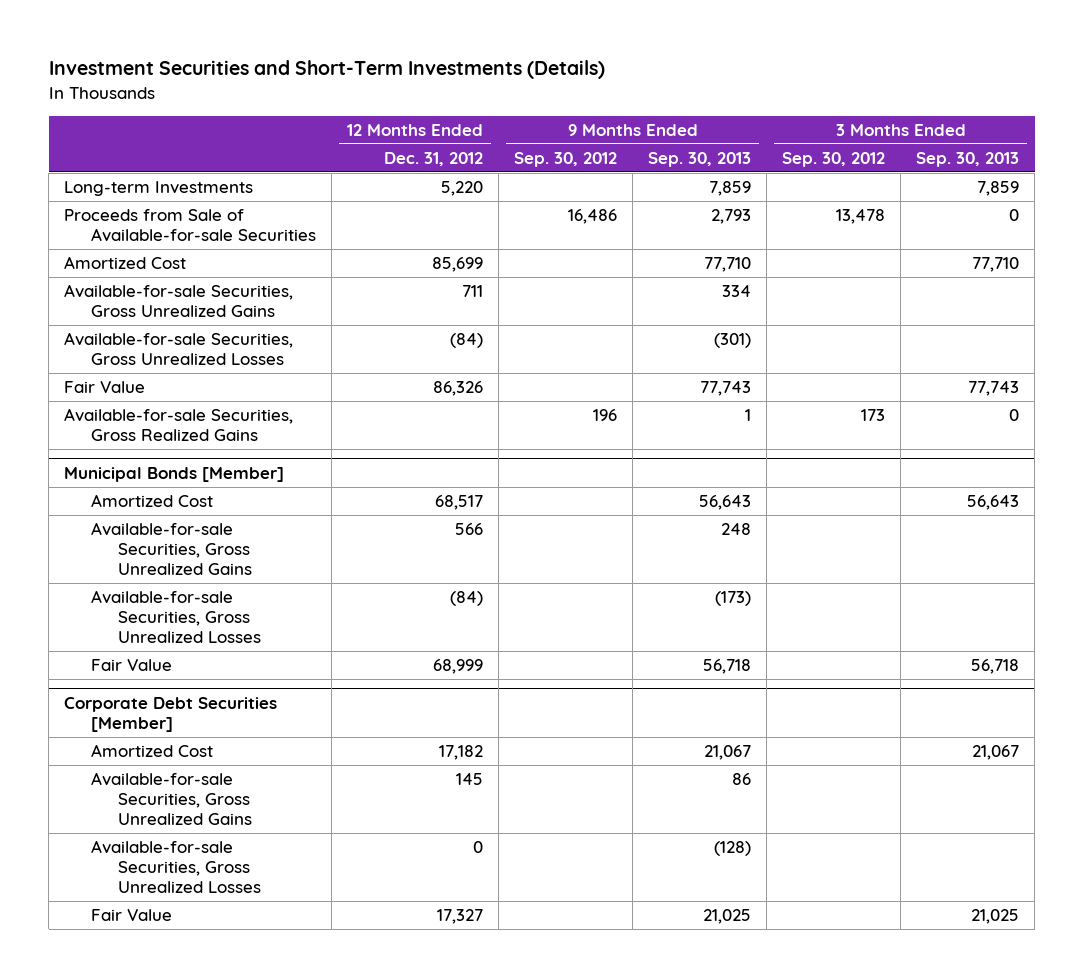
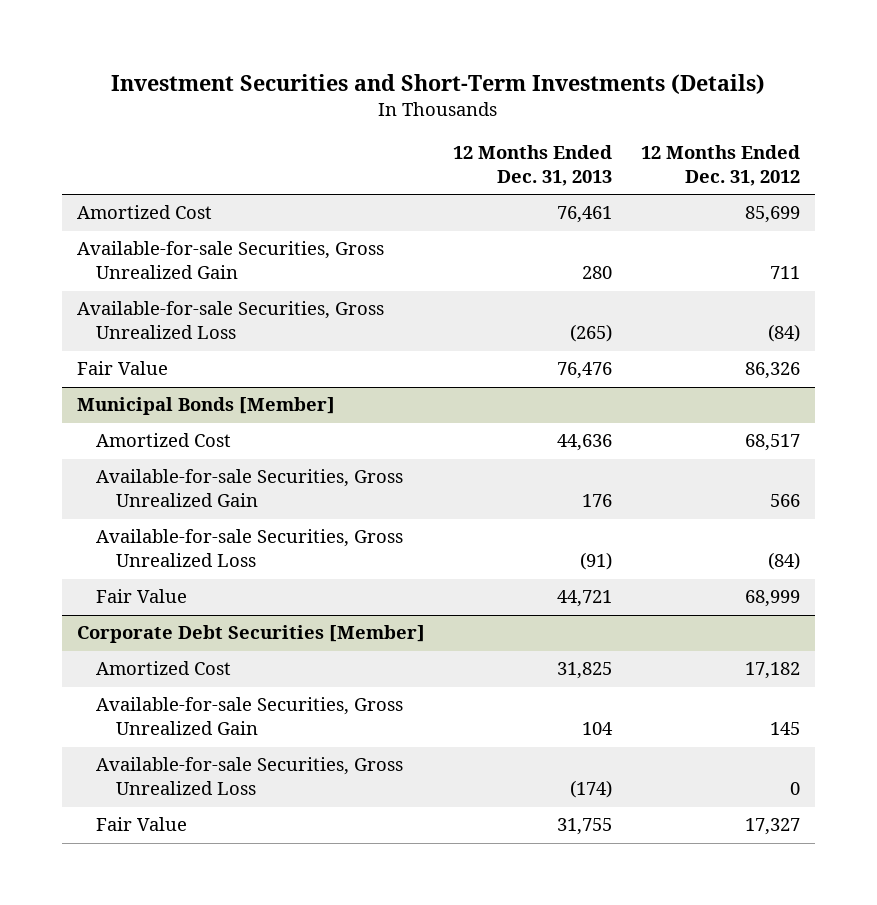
- | 12 Months Ended Dec. 31, 2012 | 9 Months Ended Sep. 30, 2012 | 9 Months Ended Sep. 30, 2013 | 3 Months Ended Sep. 30, 2012 | 3 Months Ended Sep. 30, 2013
+ | 12 Months Ended Dec. 31, 2013 | 12 Months Ended Dec. 31, 2012
- Long-term Investments | 5,220 | | 7,859 | | 7,859
- Proceeds from Sale of Available-for-sale Securities | | 16,486 | 2,793 | 13,478 | 0
- Available-for-sale Securities, Gross Unrealized Gains | 711 | | 334 | |
- Available-for-sale Securities, Gross Unrealized Losses | (84) | | (301) | |
+ Available-for-sale Securities, Gross Unrealized Gain | 280 | 711
+ Available-for-sale Securities, Gross Unrealized Loss | (265) | (84)
- Available-for-sale Securities, Gross Realized Gains | | 196 | 1 | 173 | 0
@ Municipal Bonds [Member]
- Available-for-sale Securities, Gross Unrealized Gains | 566 | | 248 | |
- Available-for-sale Securities, Gross Unrealized Losses | (84) | | (173) | |
+ Available-for-sale Securities, Gross Unrealized Gain | 176 | 566
+ Available-for-sale Securities, Gross Unrealized Loss | (91) | (84)
@ Corporate Debt Securities [Member]
- Available-for-sale Securities, Gross Unrealized Gains | 145 | | 86 | |
- Available-for-sale Securities, Gross Unrealized Losses | 0 | | (128) | |
+ Available-for-sale Securities, Gross Unrealized Gain | 104 | 145
+ Available-for-sale Securities, Gross Unrealized Loss | (174) | 0

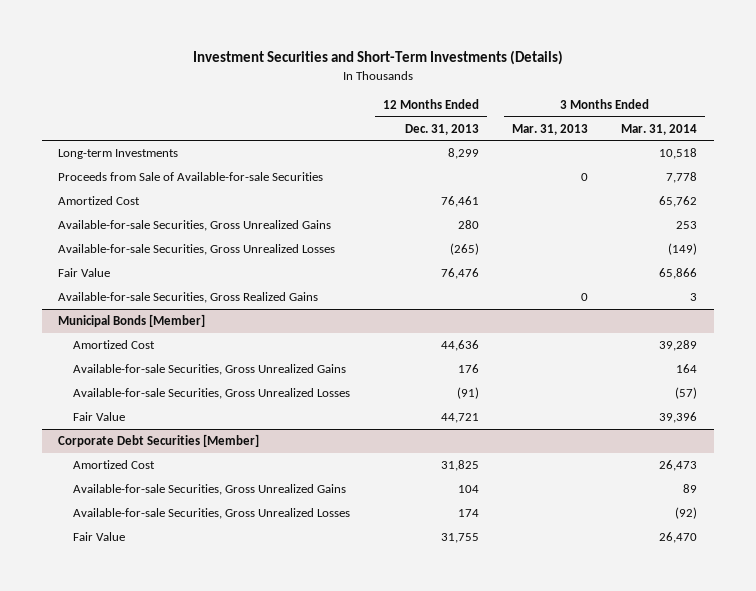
- | 12 Months Ended Dec. 31, 2013 | 12 Months Ended Dec. 31, 2012
+ | 12 Months Ended Dec. 31, 2013 | 3 Months Ended Mar. 31, 2013 | 3 Months Ended Mar. 31, 2014
+ Long-term Investments | 8,299 | | 10,518
+ Proceeds from Sale of Available-for-sale Securities | | 0 | 7,778
- Available-for-sale Securities, Gross Unrealized Gain | 280 | 711
- Available-for-sale Securities, Gross Unrealized Loss | (265) | (84)
+ Available-for-sale Securities, Gross Unrealized Gains | 280 | | 253
+ Available-for-sale Securities, Gross Unrealized Losses | (265) | | (149)
+ Available-for-sale Securities, Gross Realized Gains | | 0 | 3
@ Municipal Bonds [Member]
- Available-for-sale Securities, Gross Unrealized Gain | 176 | 566
- Available-for-sale Securities, Gross Unrealized Loss | (91) | (84)
+ Available-for-sale Securities, Gross Unrealized Gains | 176 | | 164
+ Available-for-sale Securities, Gross Unrealized Losses | (91) | | (57)
@ Corporate Debt Securities [Member]
- Available-for-sale Securities, Gross Unrealized Gain | 104 | 145
- Available-for-sale Securities, Gross Unrealized Loss | (174) | 0
+ Available-for-sale Securities, Gross Unrealized Gains | 104 | | 89
+ Available-for-sale Securities, Gross Unrealized Losses | 174 | | (92)

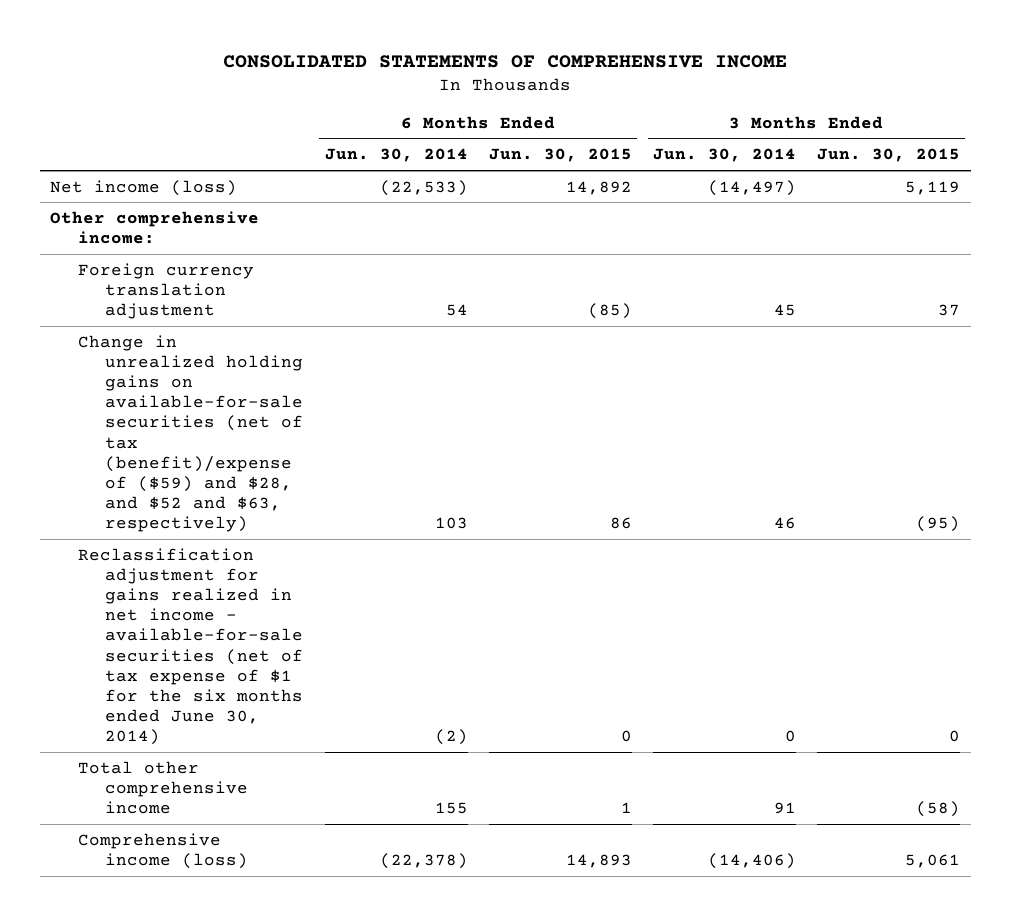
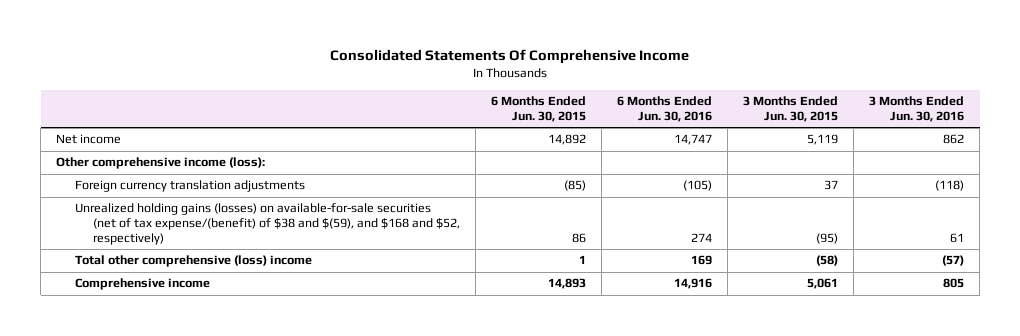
- CONSOLIDATED STATEMENTS OF COMPREHENSIVE INCOME
+ Consolidated Statements Of Comprehensive Income
- | 6 Months Ended Jun. 30, 2014 | 6 Months Ended Jun. 30, 2015 | 3 Months Ended Jun. 30, 2014 | 3 Months Ended Jun. 30, 2015
+ | 6 Months Ended Jun. 30, 2015 | 6 Months Ended Jun. 30, 2016 | 3 Months Ended Jun. 30, 2015 | 3 Months Ended Jun. 30, 2016
- Net income (loss) | (22,533) | 14,892 | (14,497) | 5,119
- Other comprehensive income:
- Foreign currency translation adjustment | 54 | (85) | 45 | 37
- Change in unrealized holding gains on available-for-sale securities (net of tax (benefit)/expense of ($59) and $28, and $52 and $63, respectively) | 103 | 86 | 46 | (95)
- Reclassification adjustment for gains realized in net income - available-for-sale securities (net of tax expense of $1 for the six months ended June 30, 2014) | (2) | 0 | 0 | 0
- Total other comprehensive income | 155 | 1 | 91 | (58)
- Comprehensive income (loss) | (22,378) | 14,893 | (14,406) | 5,061
+ Net income | 14,892 | 14,747 | 5,119 | 862
+ Other comprehensive income (loss):
+ Foreign currency translation adjustments | (85) | (105) | 37 | (118)
+ Unrealized holding gains (losses) on available-for-sale securities (net of tax expense/(benefit) of $38 and $(59), and $168 and $52, respectively) | 86 | 274 | (95) | 61
+ Total other comprehensive (loss) income | 1 | 169 | (58) | (57)
+ Comprehensive income | 14,893 | 14,916 | 5,061 | 805

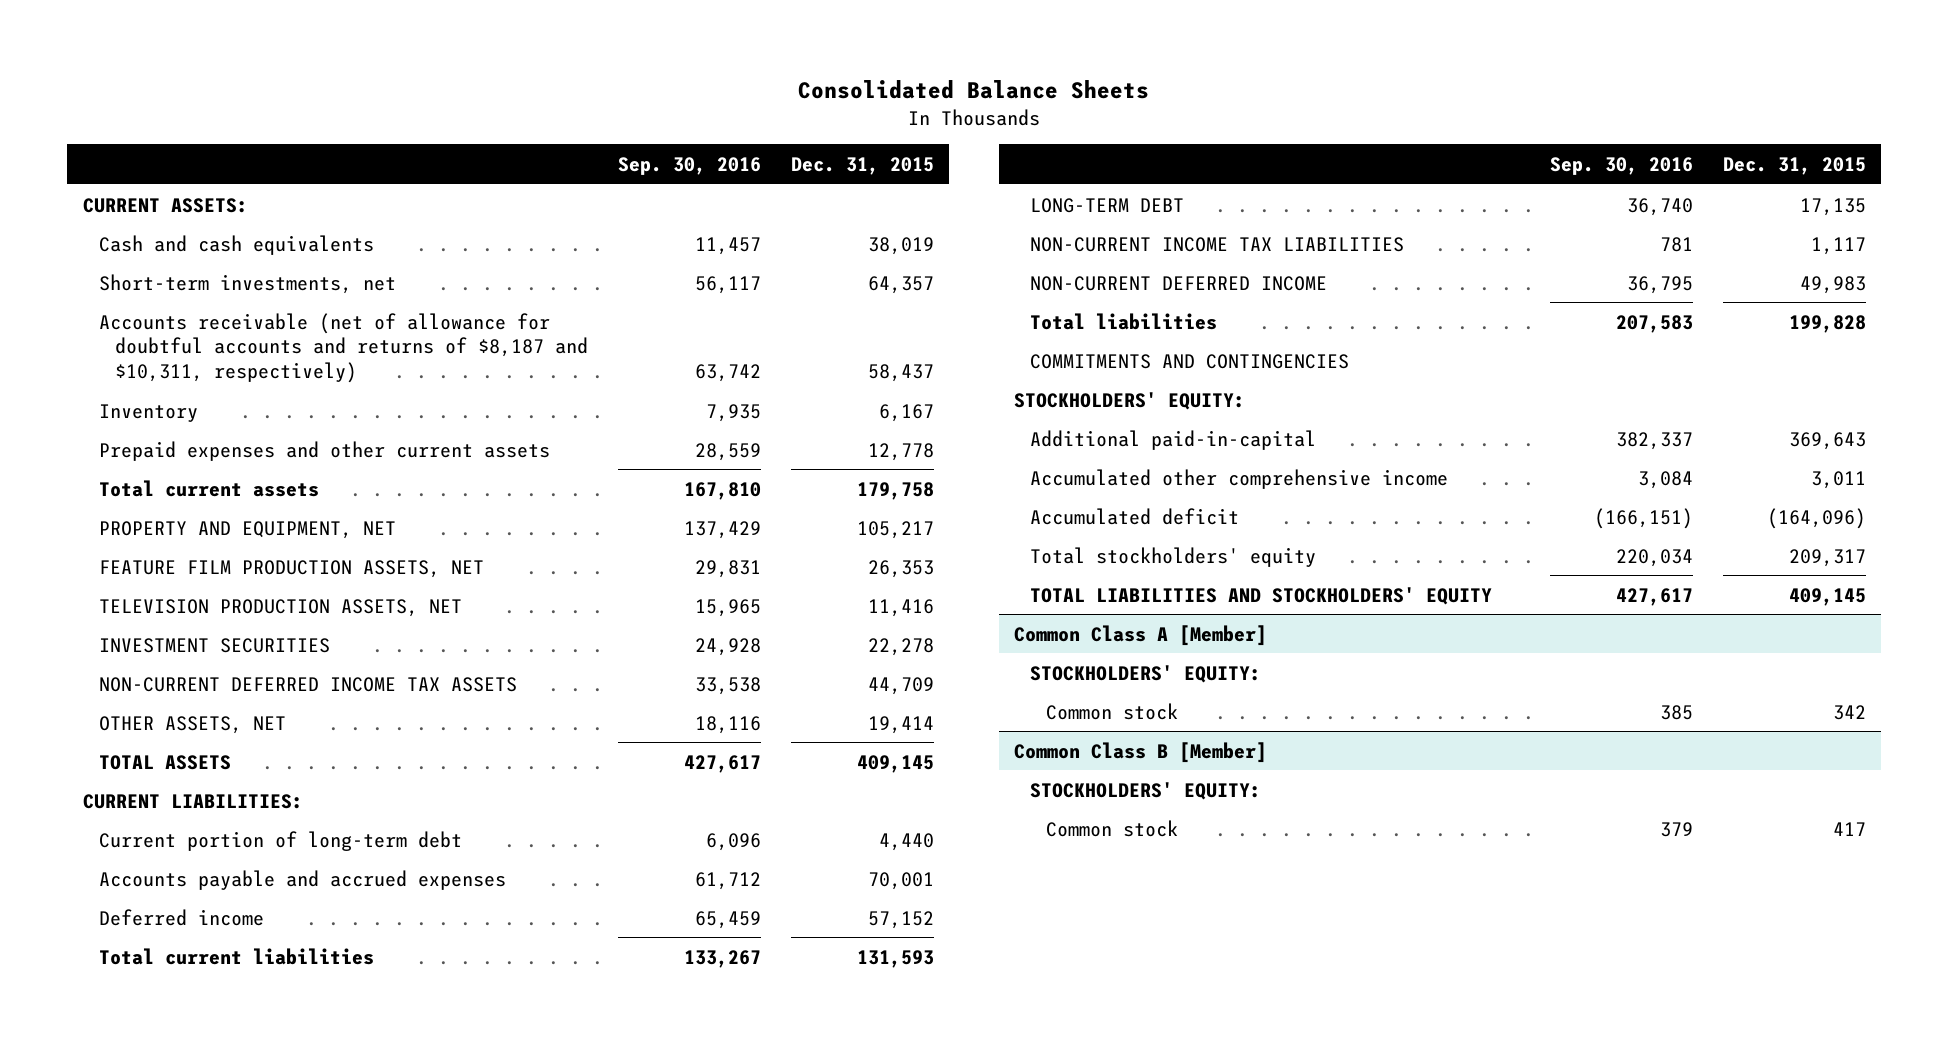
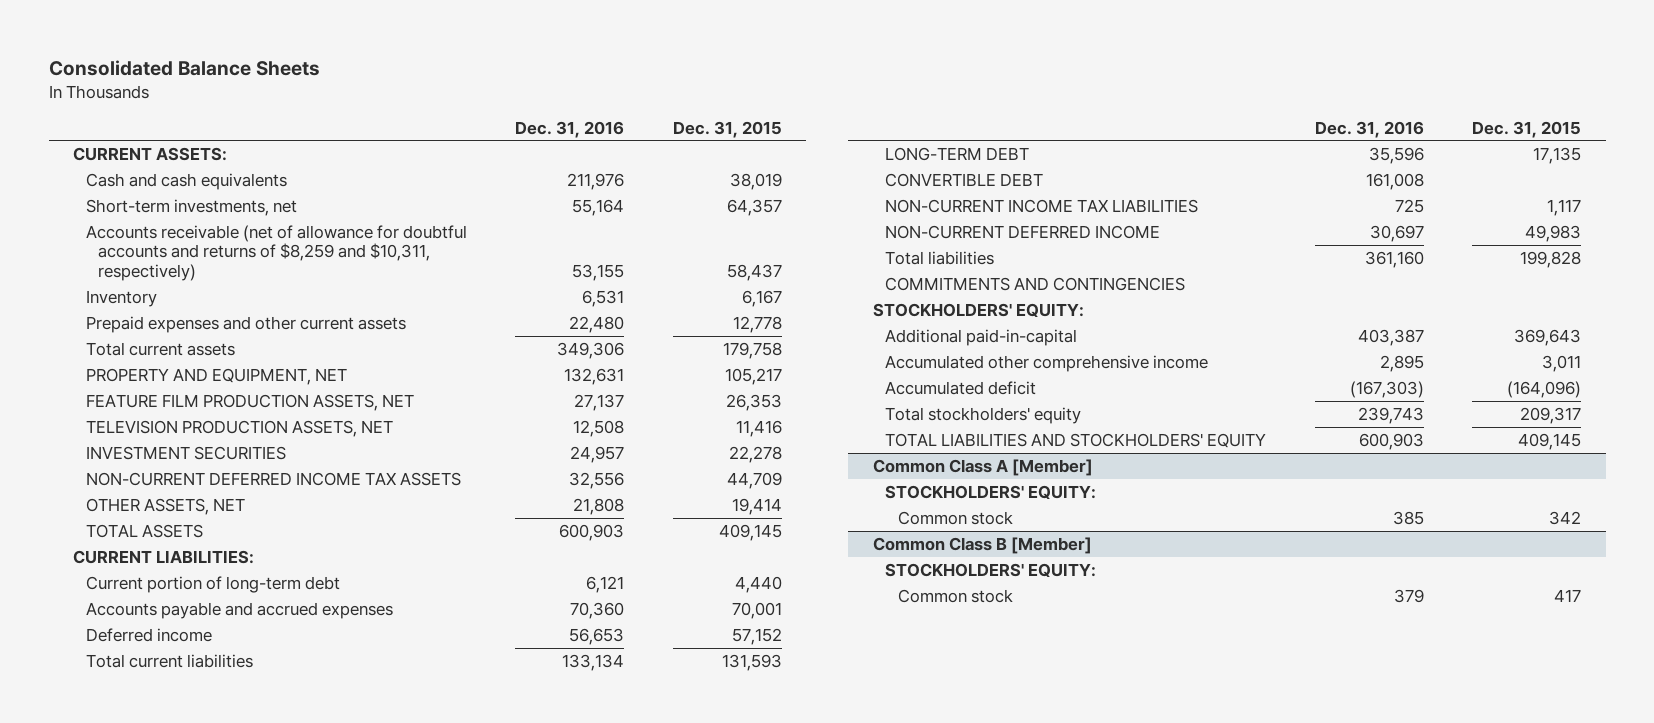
- | Sep. 30, 2016 | Dec. 31, 2015
+ | Dec. 31, 2016 | Dec. 31, 2015
- Accounts receivable (net of allowance for doubtful accounts and returns of $8,187 and $10,311, respectively) | 63,742 | 58,437
+ Accounts receivable (net of allowance for doubtful accounts and returns of $8,259 and $10,311, respectively) | 53,155 | 58,437
+ CONVERTIBLE DEBT | 161,008 |

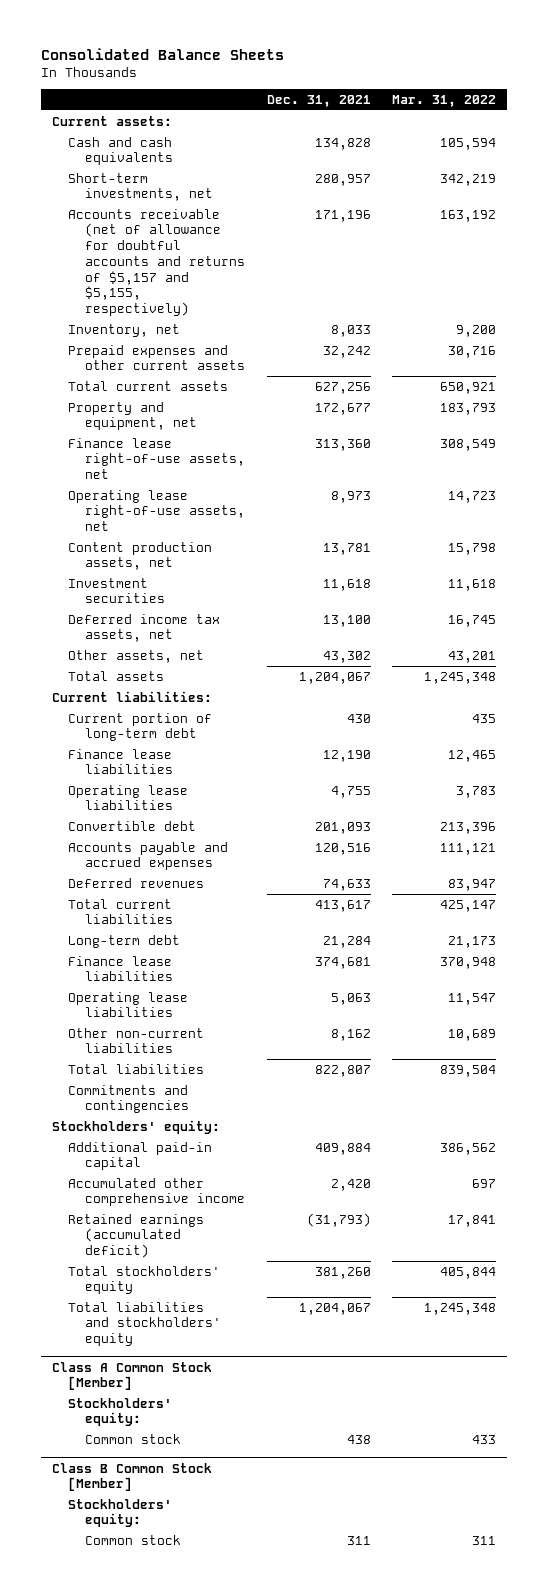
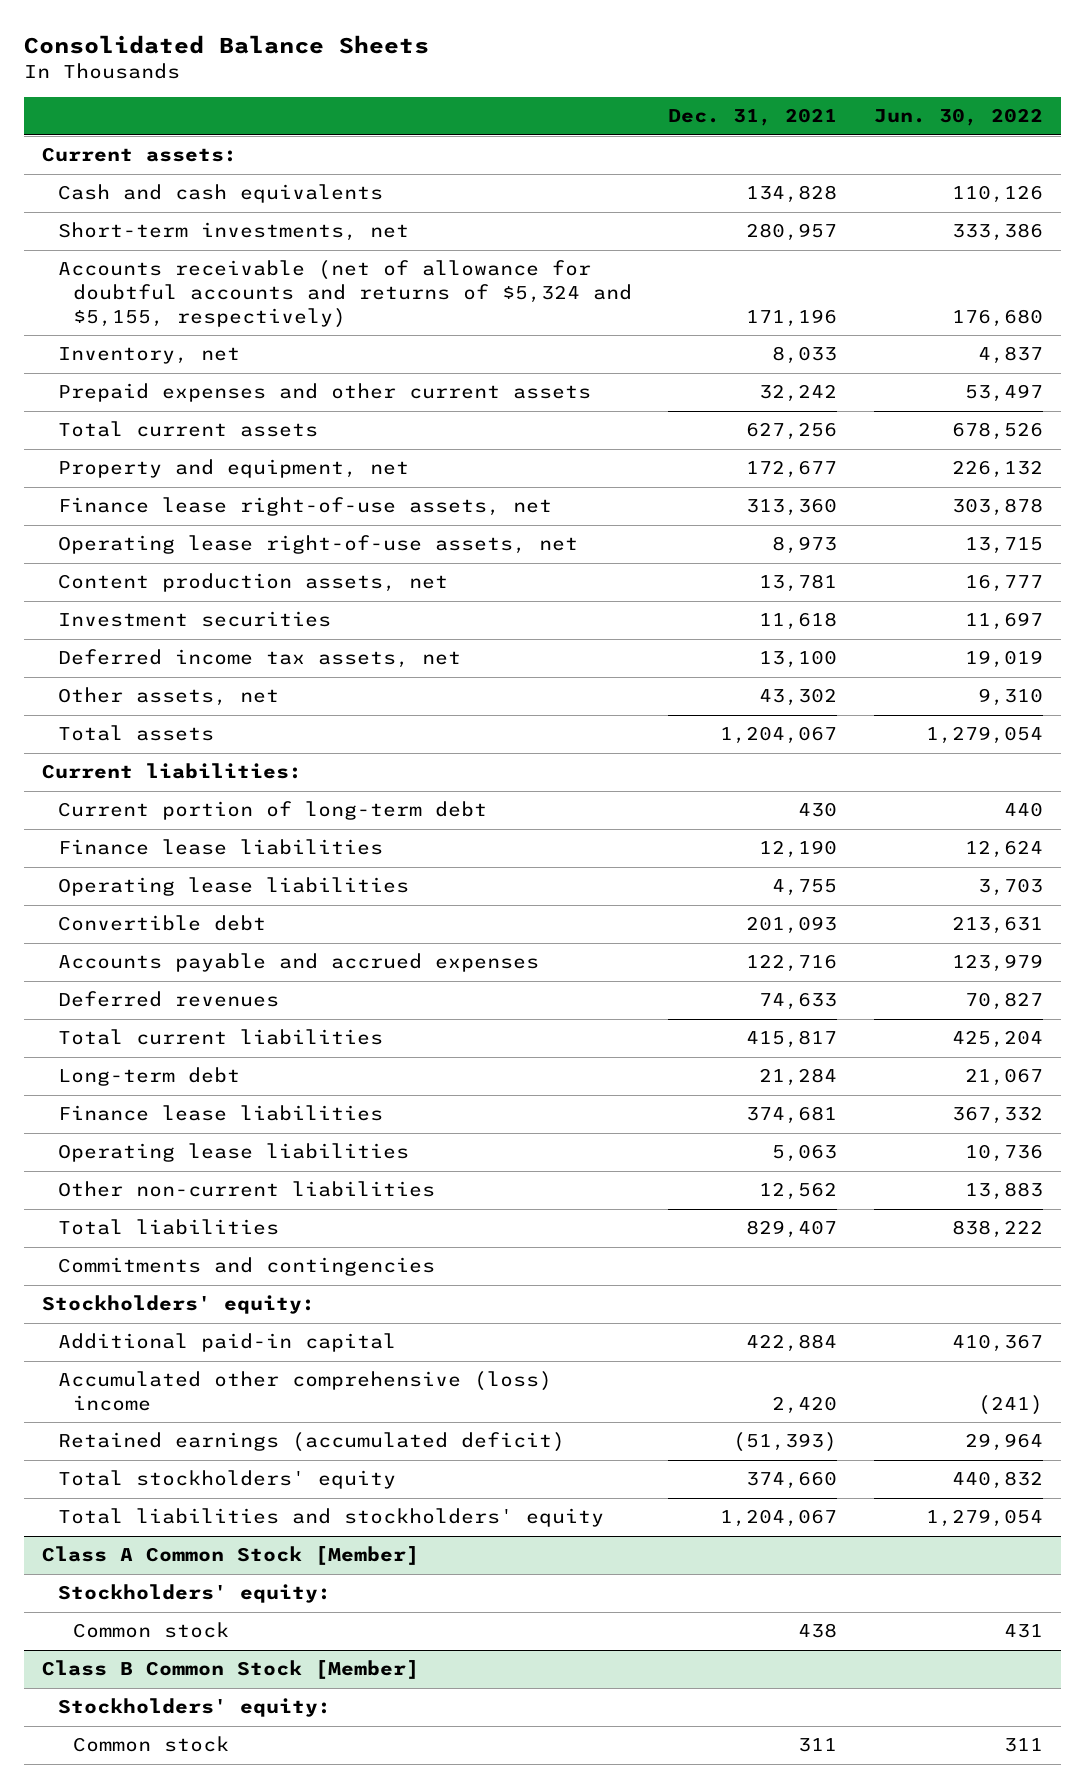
- | Dec. 31, 2021 | Mar. 31, 2022
+ | Dec. 31, 2021 | Jun. 30, 2022
- Accounts receivable (net of allowance for doubtful accounts and returns of $5,157 and $5,155, respectively) | 171,196 | 163,192
+ Accounts receivable (net of allowance for doubtful accounts and returns of $5,324 and $5,155, respectively) | 171,196 | 176,680
- Accounts payable and accrued expenses | 120,516 | 111,121
+ Accounts payable and accrued expenses | 122,716 | 123,979
- Total current liabilities | 413,617 | 425,147
+ Total current liabilities | 415,817 | 425,204
- Other non-current liabilities | 8,162 | 10,689
- Total liabilities | 822,807 | 839,504
+ Other non-current liabilities | 12,562 | 13,883
+ Total liabilities | 829,407 | 838,222
- Additional paid-in capital | 409,884 | 386,562
- Accumulated other comprehensive income | 2,420 | 697
- Retained earnings (accumulated deficit) | (31,793) | 17,841
- Total stockholders' equity | 381,260 | 405,844
+ Additional paid-in capital | 422,884 | 410,367
+ Accumulated other comprehensive (loss) income | 2,420 | (241)
+ Retained earnings (accumulated deficit) | (51,393) | 29,964
+ Total stockholders' equity | 374,660 | 440,832

